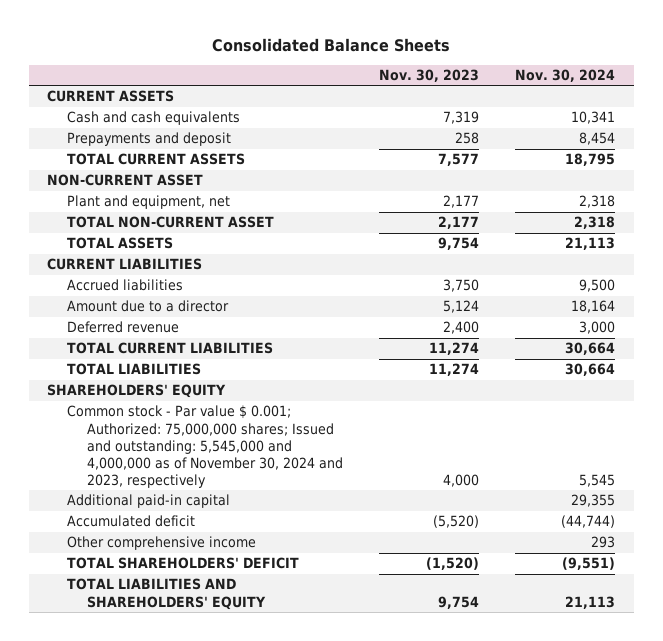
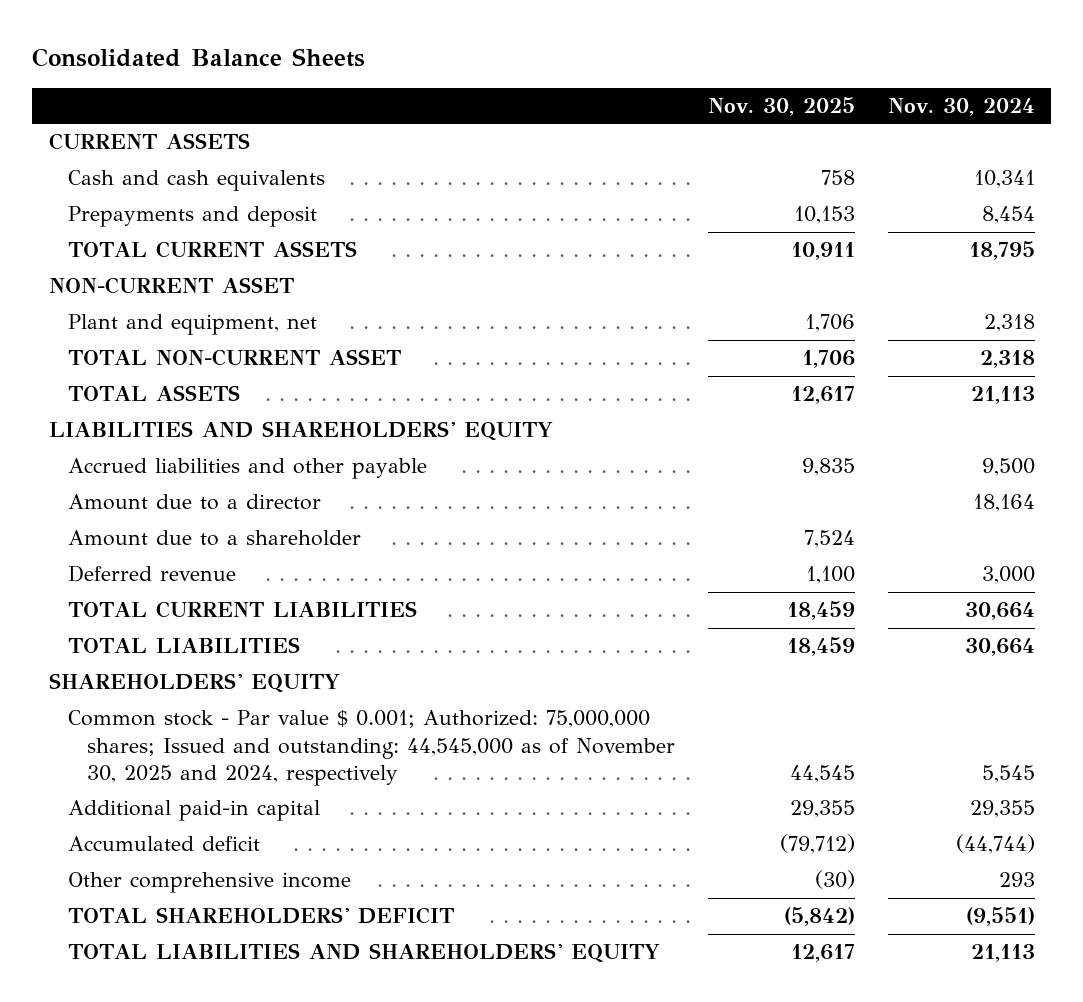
- | Nov. 30, 2023 | Nov. 30, 2024
+ | Nov. 30, 2025 | Nov. 30, 2024
- CURRENT LIABILITIES
- Accrued liabilities | 3,750 | 9,500
+ LIABILITIES AND SHAREHOLDERS' EQUITY
+ Accrued liabilities and other payable | 9,835 | 9,500
+ Amount due to a shareholder | 7,524 |
- Common stock - Par value $ 0.001; Authorized: 75,000,000 shares; Issued and outstanding: 5,545,000 and 4,000,000 as of November 30, 2024 and 2023, respectively | 4,000 | 5,545
+ Common stock - Par value $ 0.001; Authorized: 75,000,000 shares; Issued and outstanding: 44,545,000 as of November 30, 2025 and 2024, respectively | 44,545 | 5,545

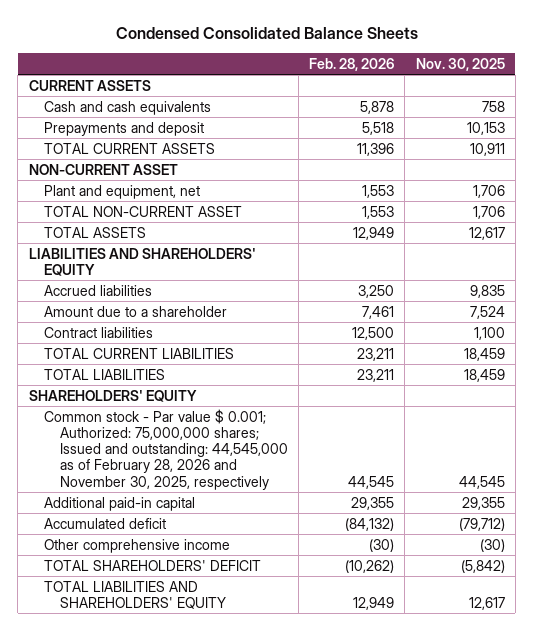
- Consolidated Balance Sheets
+ Condensed Consolidated Balance Sheets
- | Nov. 30, 2025 | Nov. 30, 2024
+ | Feb. 28, 2026 | Nov. 30, 2025
- Accrued liabilities and other payable | 9,835 | 9,500
- Amount due to a director | | 18,164
+ Accrued liabilities | 3,250 | 9,835
- Deferred revenue | 1,100 | 3,000
+ Contract liabilities | 12,500 | 1,100
- Common stock - Par value $ 0.001; Authorized: 75,000,000 shares; Issued and outstanding: 44,545,000 as of November 30, 2025 and 2024, respectively | 44,545 | 5,545
+ Common stock - Par value $ 0.001; Authorized: 75,000,000 shares; Issued and outstanding: 44,545,000 as of February 28, 2026 and November 30, 2025, respectively | 44,545 | 44,545

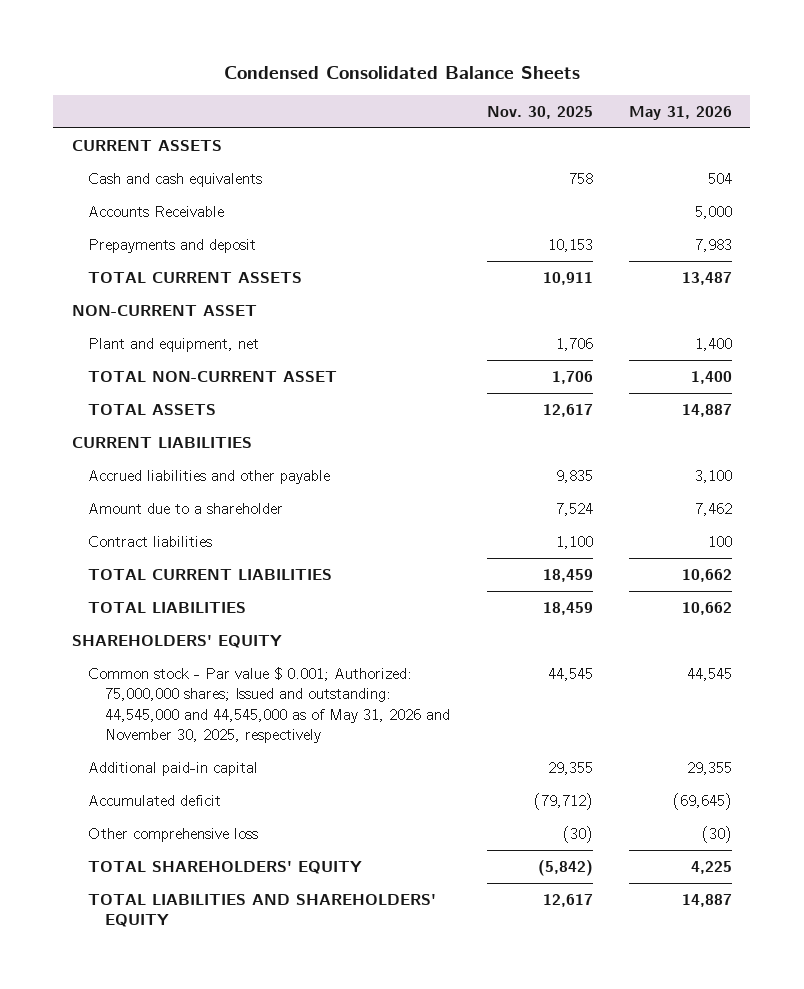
- | Feb. 28, 2026 | Nov. 30, 2025
+ | Nov. 30, 2025 | May 31, 2026
+ Accounts Receivable | | 5,000
- LIABILITIES AND SHAREHOLDERS' EQUITY
- Accrued liabilities | 3,250 | 9,835
+ CURRENT LIABILITIES
+ Accrued liabilities and other payable | 9,835 | 3,100
- Common stock - Par value $ 0.001; Authorized: 75,000,000 shares; Issued and outstanding: 44,545,000 as of February 28, 2026 and November 30, 2025, respectively | 44,545 | 44,545
+ Common stock - Par value $ 0.001; Authorized: 75,000,000 shares; Issued and outstanding: 44,545,000 and 44,545,000 as of May 31, 2026 and November 30, 2025, respectively | 44,545 | 44,545
- Other comprehensive income | (30) | (30)
- TOTAL SHAREHOLDERS' DEFICIT | (10,262) | (5,842)
+ Other comprehensive loss | (30) | (30)
+ TOTAL SHAREHOLDERS' EQUITY | (5,842) | 4,225

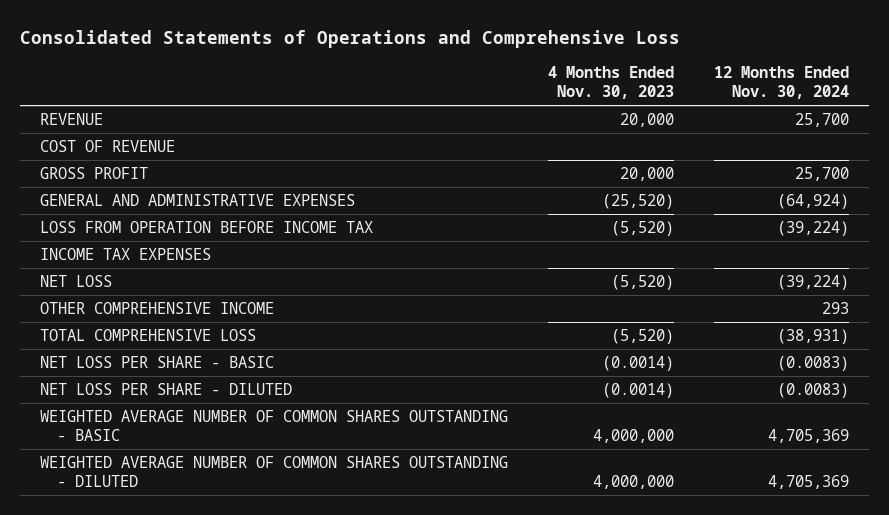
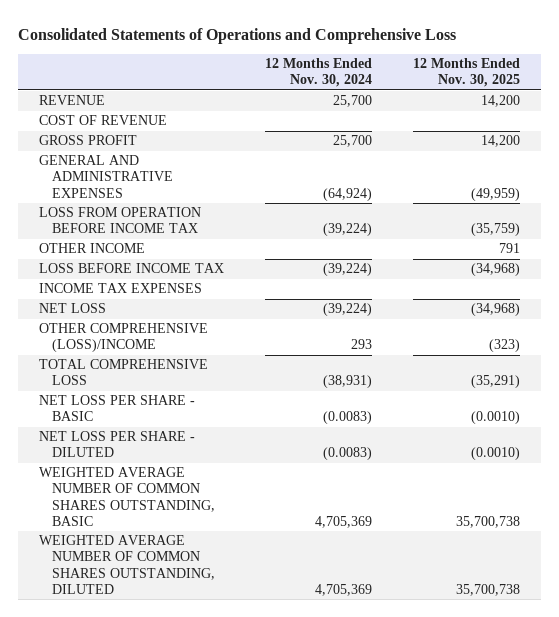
- | 4 Months Ended Nov. 30, 2023 | 12 Months Ended Nov. 30, 2024
+ | 12 Months Ended Nov. 30, 2024 | 12 Months Ended Nov. 30, 2025
+ OTHER INCOME | | 791
+ LOSS BEFORE INCOME TAX | (39,224) | (34,968)
- OTHER COMPREHENSIVE INCOME | | 293
+ OTHER COMPREHENSIVE (LOSS)/INCOME | 293 | (323)
- WEIGHTED AVERAGE NUMBER OF COMMON SHARES OUTSTANDING - BASIC | 4,000,000 | 4,705,369
- WEIGHTED AVERAGE NUMBER OF COMMON SHARES OUTSTANDING - DILUTED | 4,000,000 | 4,705,369
+ WEIGHTED AVERAGE NUMBER OF COMMON SHARES OUTSTANDING, BASIC | 4,705,369 | 35,700,738
+ WEIGHTED AVERAGE NUMBER OF COMMON SHARES OUTSTANDING, DILUTED | 4,705,369 | 35,700,738

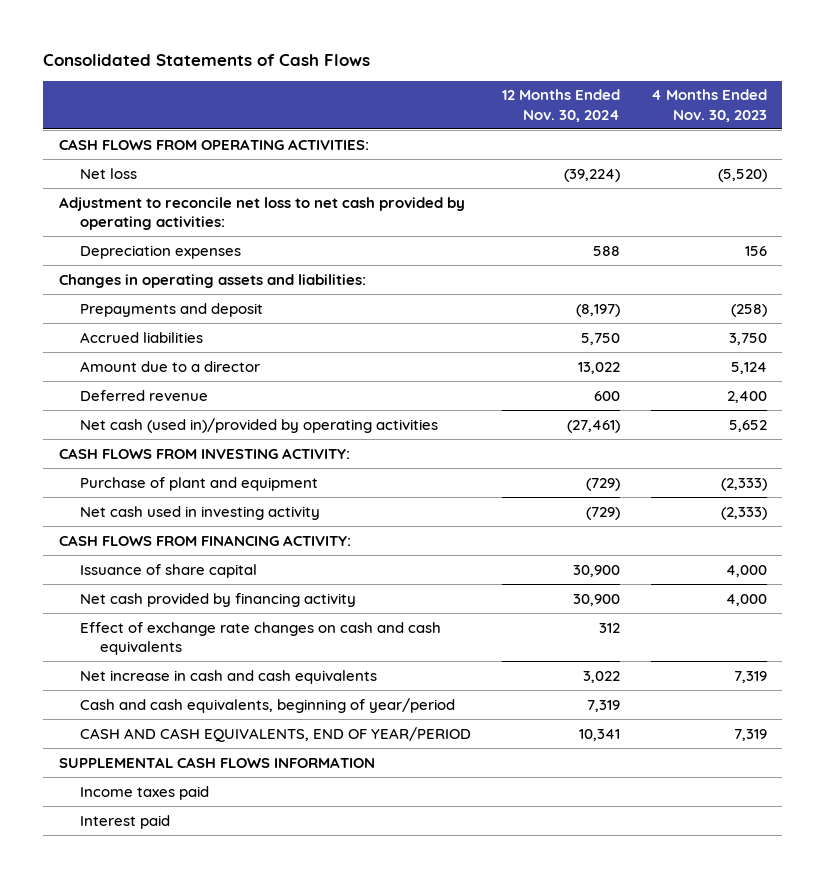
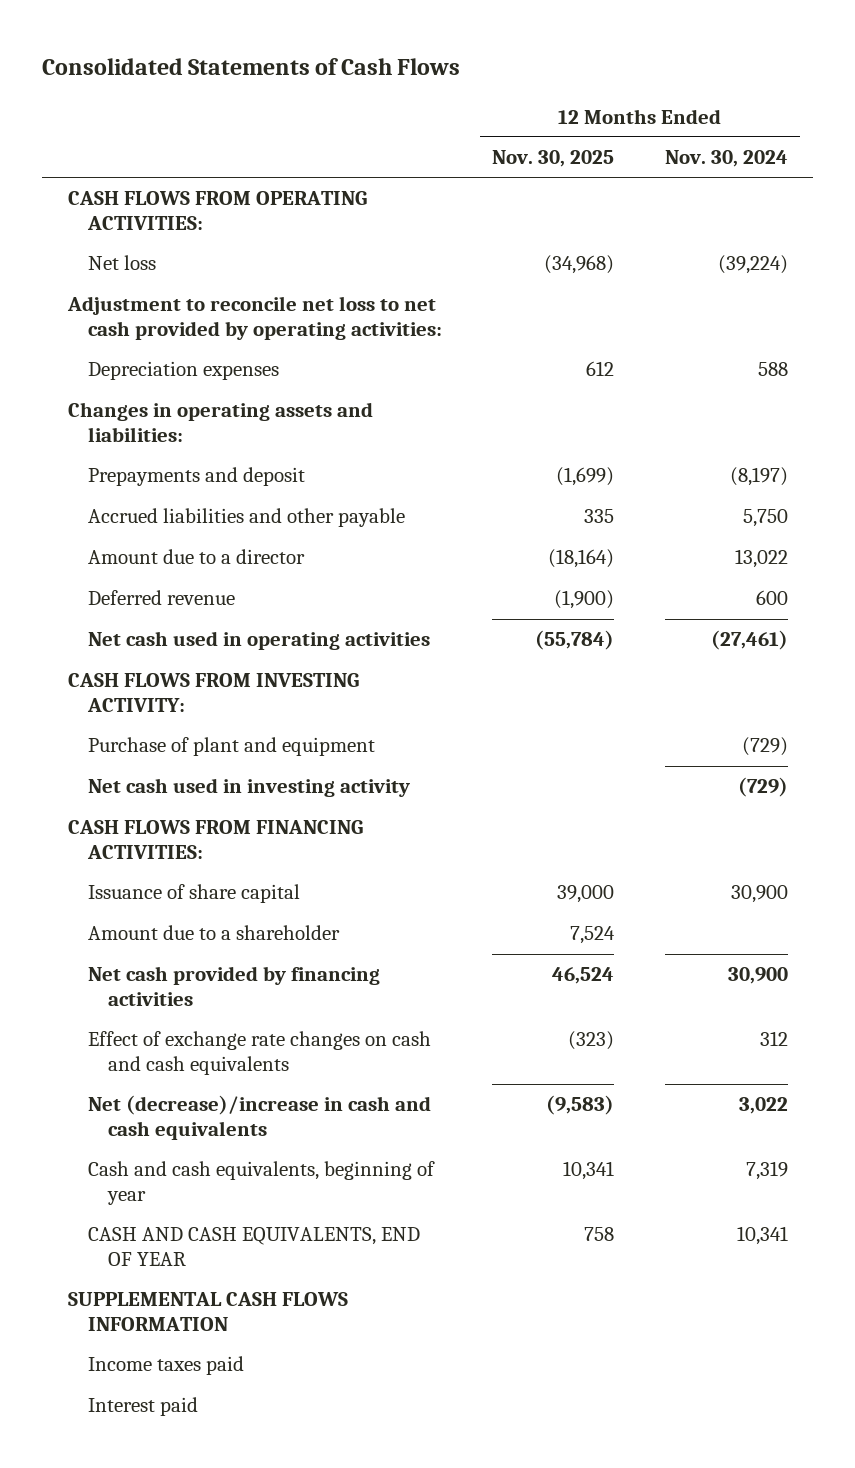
- | 12 Months Ended Nov. 30, 2024 | 4 Months Ended Nov. 30, 2023
+ | 12 Months Ended Nov. 30, 2025 | 12 Months Ended Nov. 30, 2024
- Accrued liabilities | 5,750 | 3,750
+ Accrued liabilities and other payable | 335 | 5,750
- Net cash (used in)/provided by operating activities | (27,461) | 5,652
+ Net cash used in operating activities | (55,784) | (27,461)
- CASH FLOWS FROM FINANCING ACTIVITY:
+ CASH FLOWS FROM FINANCING ACTIVITIES:
- Net cash provided by financing activity | 30,900 | 4,000
+ Amount due to a shareholder | 7,524 |
+ Net cash provided by financing activities | 46,524 | 30,900
- Net increase in cash and cash equivalents | 3,022 | 7,319
- Cash and cash equivalents, beginning of year/period | 7,319 |
- CASH AND CASH EQUIVALENTS, END OF YEAR/PERIOD | 10,341 | 7,319
+ Net (decrease)/increase in cash and cash equivalents | (9,583) | 3,022
+ Cash and cash equivalents, beginning of year | 10,341 | 7,319
+ CASH AND CASH EQUIVALENTS, END OF YEAR | 758 | 10,341

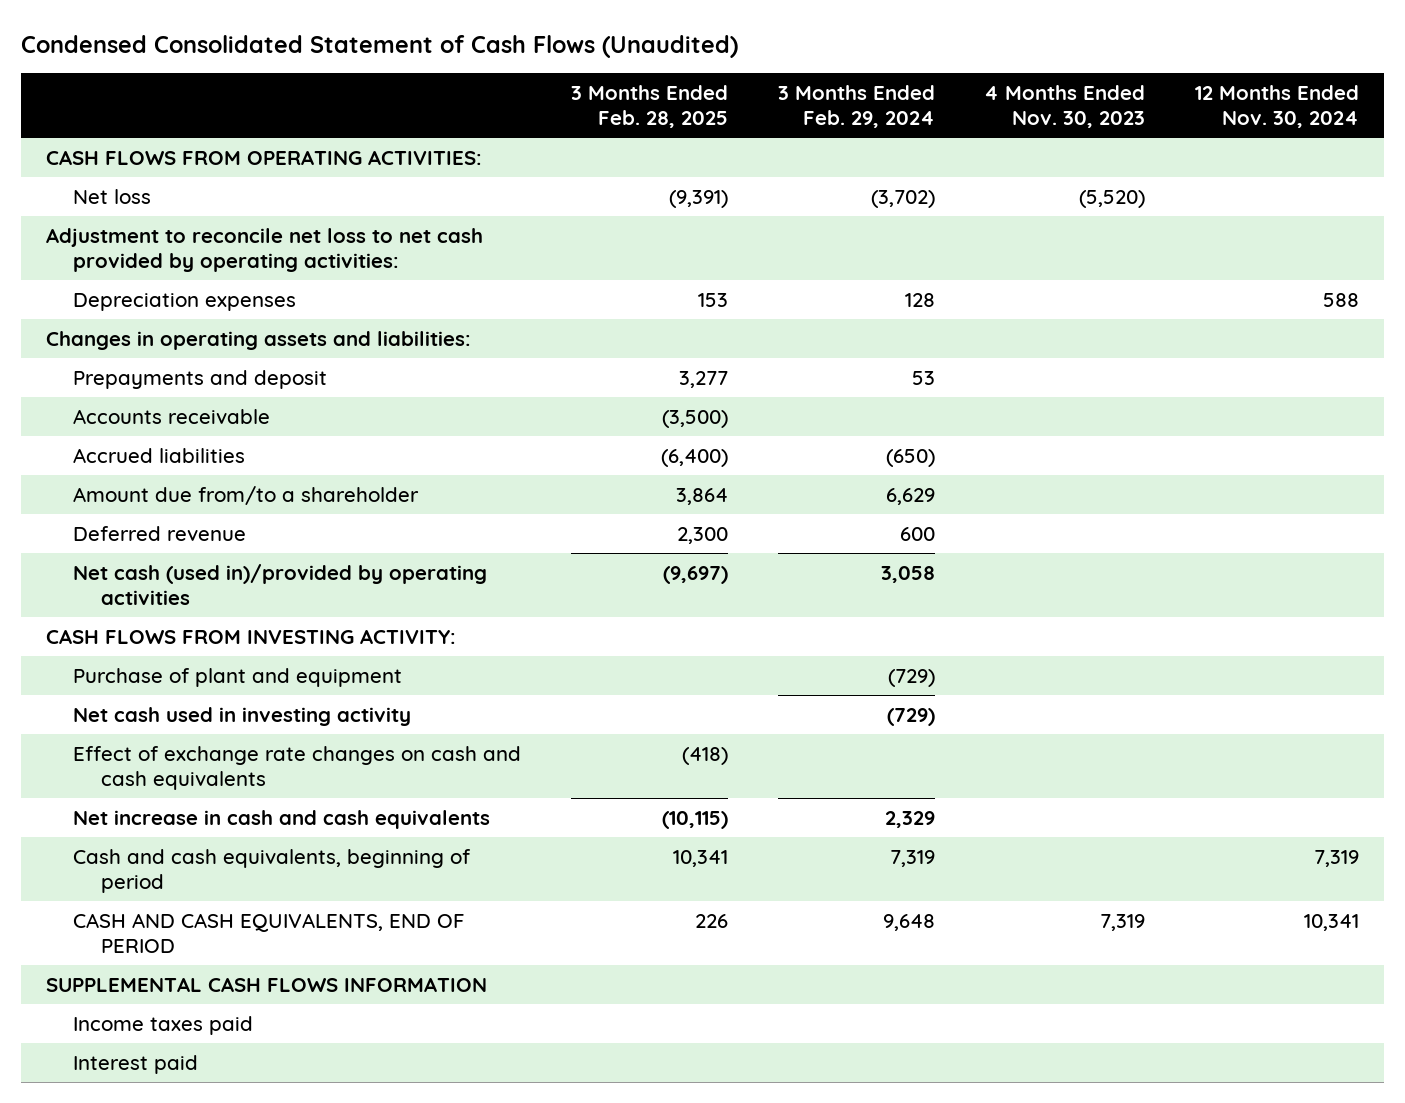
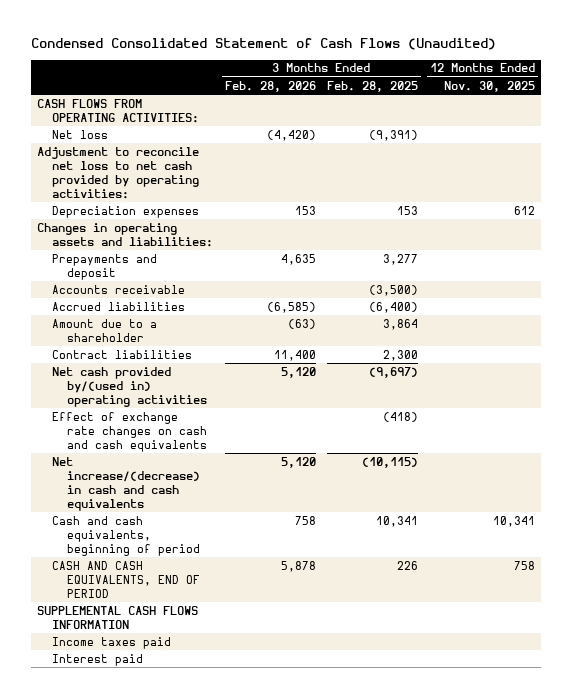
- | 3 Months Ended Feb. 28, 2025 | 3 Months Ended Feb. 29, 2024 | 4 Months Ended Nov. 30, 2023 | 12 Months Ended Nov. 30, 2024
+ | 3 Months Ended Feb. 28, 2026 | 3 Months Ended Feb. 28, 2025 | 12 Months Ended Nov. 30, 2025
- Amount due from/to a shareholder | 3,864 | 6,629 | |
- Deferred revenue | 2,300 | 600 | |
- Net cash (used in)/provided by operating activities | (9,697) | 3,058 | |
- CASH FLOWS FROM INVESTING ACTIVITY:
- Purchase of plant and equipment | | (729) | |
- Net cash used in investing activity | | (729) | |
+ Amount due to a shareholder | (63) | 3,864 |
+ Contract liabilities | 11,400 | 2,300 |
+ Net cash provided by/(used in) operating activities | 5,120 | (9,697) |
- Net increase in cash and cash equivalents | (10,115) | 2,329 | |
+ Net increase/(decrease) in cash and cash equivalents | 5,120 | (10,115) |

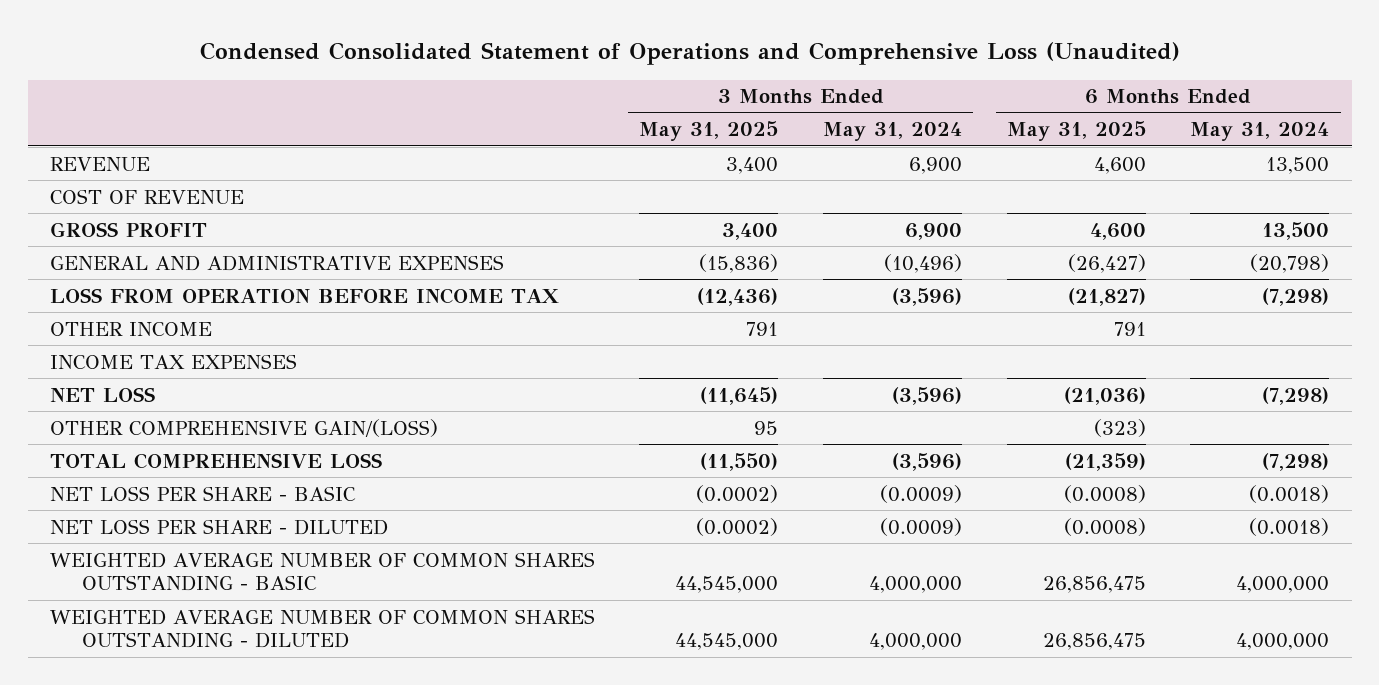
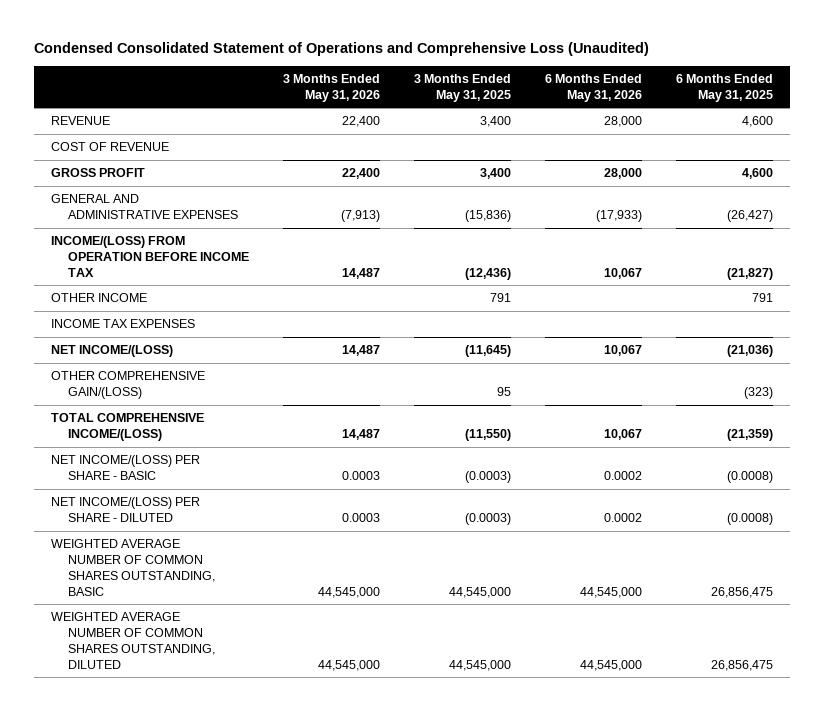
- | 3 Months Ended May 31, 2025 | 3 Months Ended May 31, 2024 | 6 Months Ended May 31, 2025 | 6 Months Ended May 31, 2024
+ | 3 Months Ended May 31, 2026 | 3 Months Ended May 31, 2025 | 6 Months Ended May 31, 2026 | 6 Months Ended May 31, 2025
- LOSS FROM OPERATION BEFORE INCOME TAX | (12,436) | (3,596) | (21,827) | (7,298)
+ INCOME/(LOSS) FROM OPERATION BEFORE INCOME TAX | 14,487 | (12,436) | 10,067 | (21,827)
- NET LOSS | (11,645) | (3,596) | (21,036) | (7,298)
+ NET INCOME/(LOSS) | 14,487 | (11,645) | 10,067 | (21,036)
- TOTAL COMPREHENSIVE LOSS | (11,550) | (3,596) | (21,359) | (7,298)
- NET LOSS PER SHARE - BASIC | (0.0002) | (0.0009) | (0.0008) | (0.0018)
- NET LOSS PER SHARE - DILUTED | (0.0002) | (0.0009) | (0.0008) | (0.0018)
- WEIGHTED AVERAGE NUMBER OF COMMON SHARES OUTSTANDING - BASIC | 44,545,000 | 4,000,000 | 26,856,475 | 4,000,000
- WEIGHTED AVERAGE NUMBER OF COMMON SHARES OUTSTANDING - DILUTED | 44,545,000 | 4,000,000 | 26,856,475 | 4,000,000
+ TOTAL COMPREHENSIVE INCOME/(LOSS) | 14,487 | (11,550) | 10,067 | (21,359)
+ NET INCOME/(LOSS) PER SHARE - BASIC | 0.0003 | (0.0003) | 0.0002 | (0.0008)
+ NET INCOME/(LOSS) PER SHARE - DILUTED | 0.0003 | (0.0003) | 0.0002 | (0.0008)
+ WEIGHTED AVERAGE NUMBER OF COMMON SHARES OUTSTANDING, BASIC | 44,545,000 | 44,545,000 | 44,545,000 | 26,856,475
+ WEIGHTED AVERAGE NUMBER OF COMMON SHARES OUTSTANDING, DILUTED | 44,545,000 | 44,545,000 | 44,545,000 | 26,856,475

